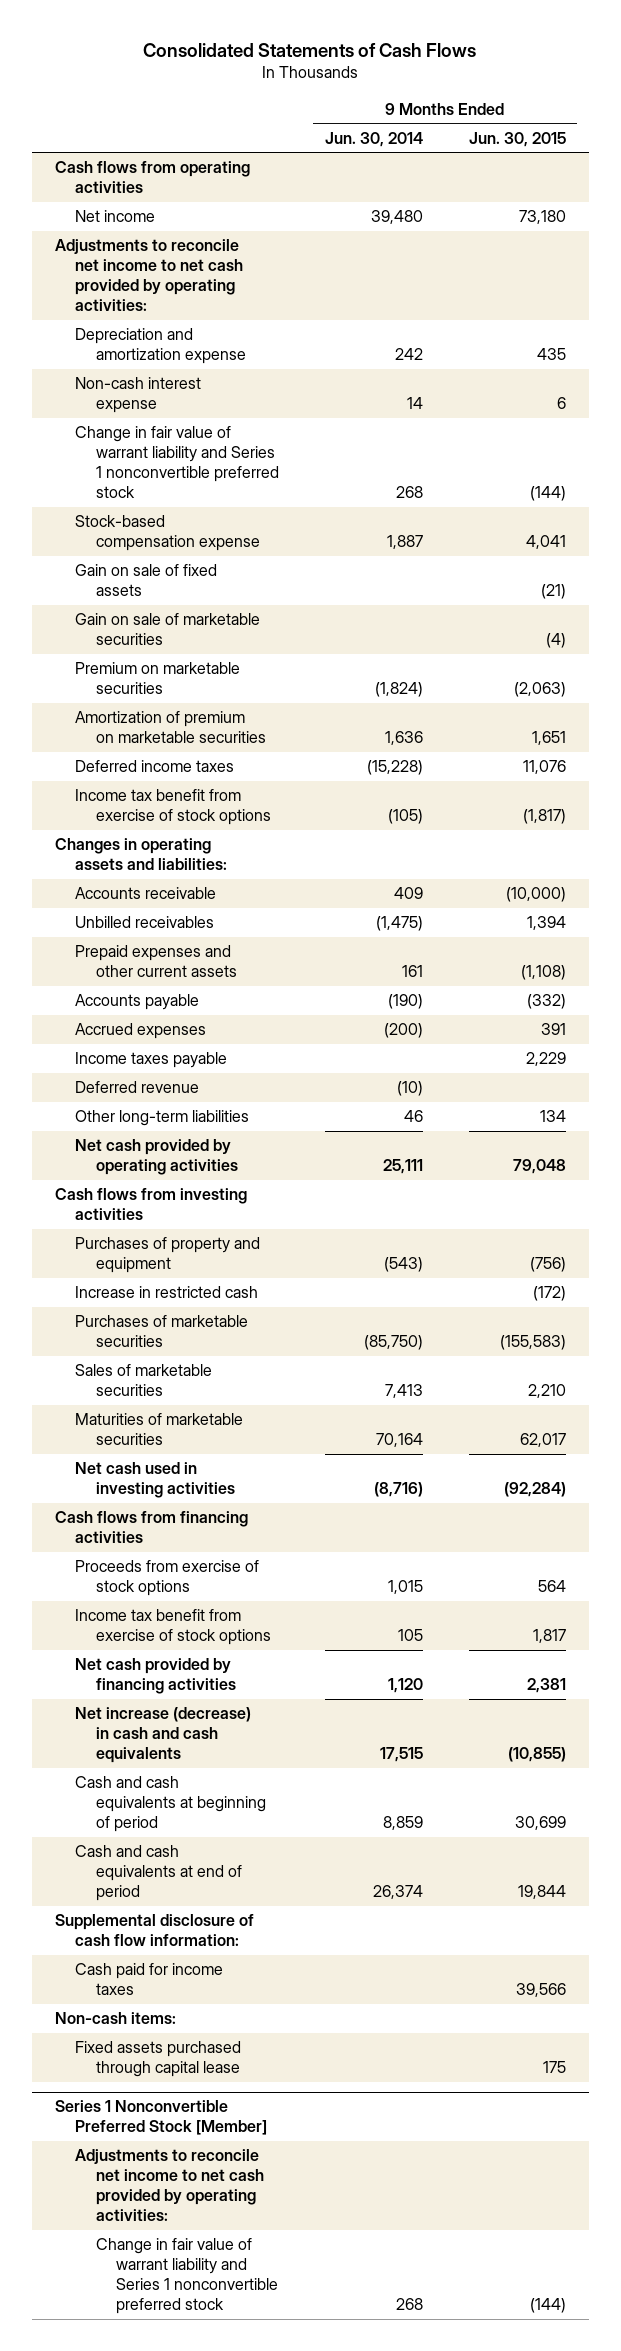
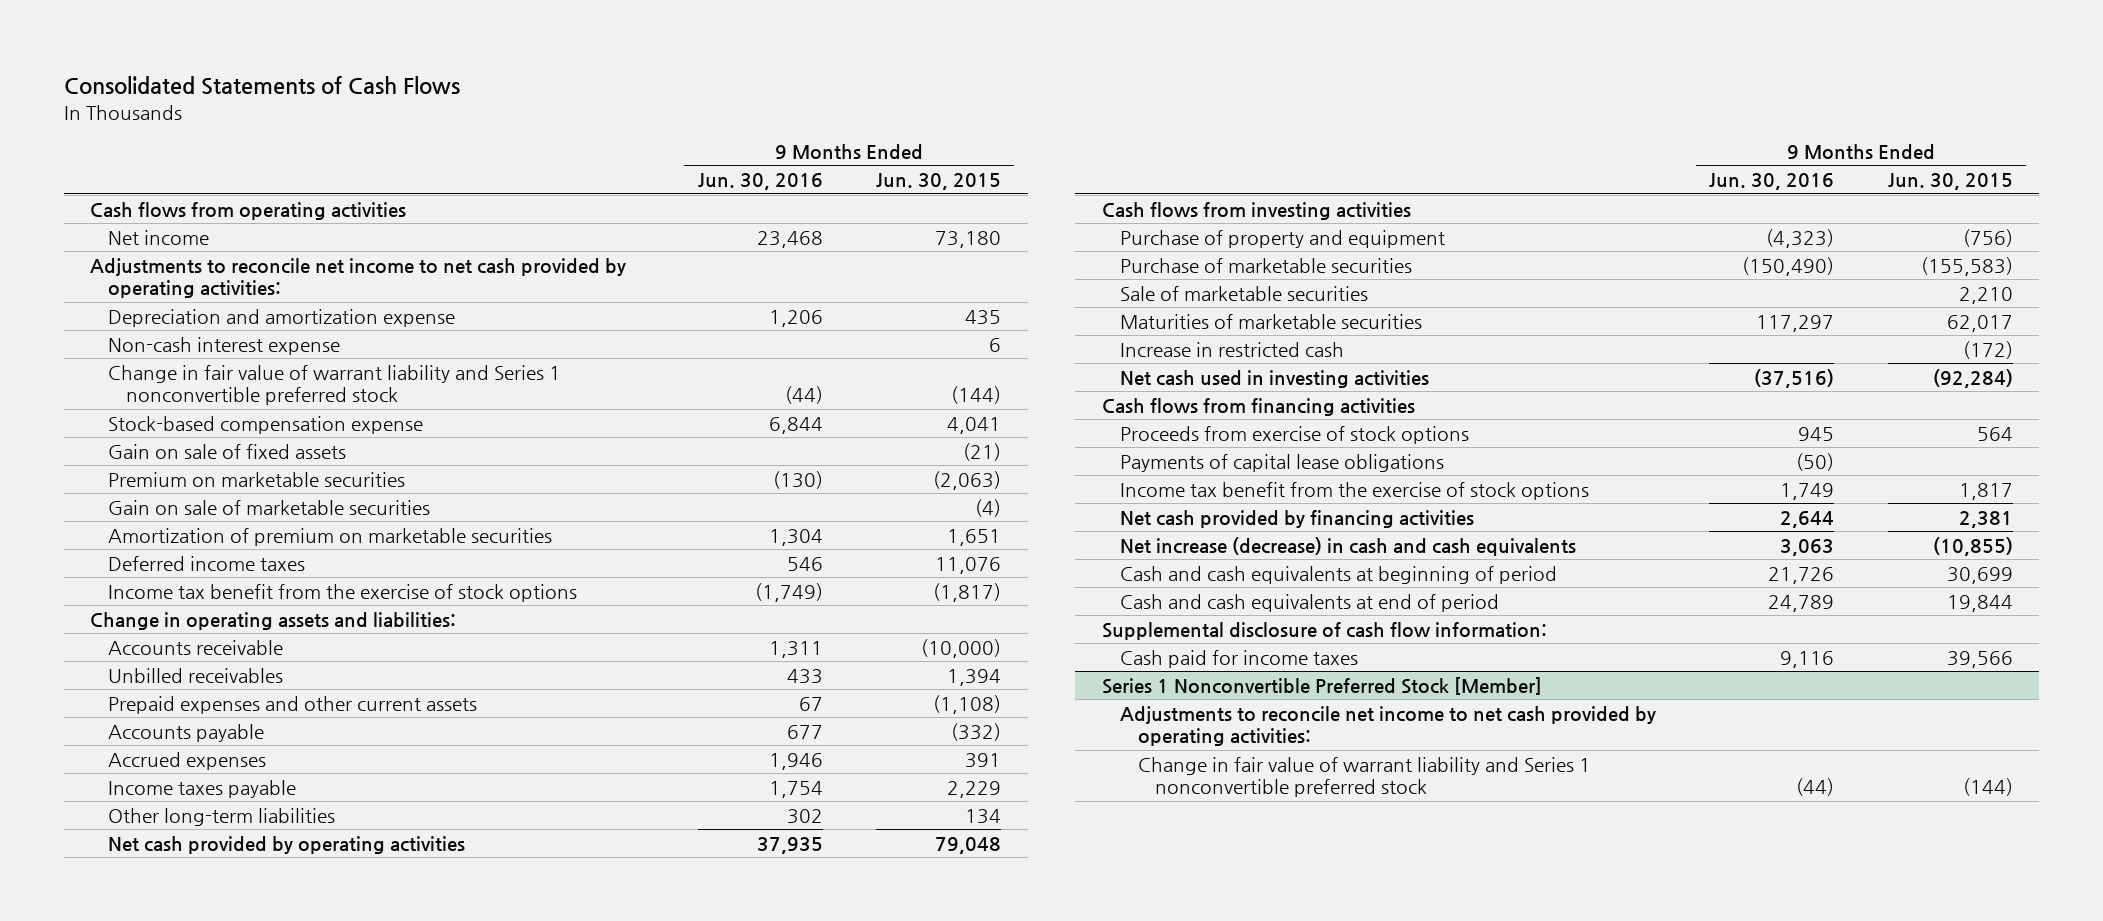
- | 9 Months Ended Jun. 30, 2014 | 9 Months Ended Jun. 30, 2015
+ | 9 Months Ended Jun. 30, 2016 | 9 Months Ended Jun. 30, 2015
moved down: Gain on sale of marketable securities | | (4)
- Income tax benefit from exercise of stock options | (105) | (1,817)
- Changes in operating assets and liabilities:
+ Income tax benefit from the exercise of stock options | (1,749) | (1,817)
+ Change in operating assets and liabilities:
- Deferred revenue | (10) |
- Purchases of property and equipment | (543) | (756)
- Purchases of marketable securities | (85,750) | (155,583)
- Sales of marketable securities | 7,413 | 2,210
+ Purchase of property and equipment | (4,323) | (756)
+ Purchase of marketable securities | (150,490) | (155,583)
+ Sale of marketable securities | | 2,210
moved down: Increase in restricted cash | | (172)
- Income tax benefit from exercise of stock options | 105 | 1,817
+ Payments of capital lease obligations | (50) |
+ Income tax benefit from the exercise of stock options | 1,749 | 1,817
- Non-cash items:
- Fixed assets purchased through capital lease | | 175

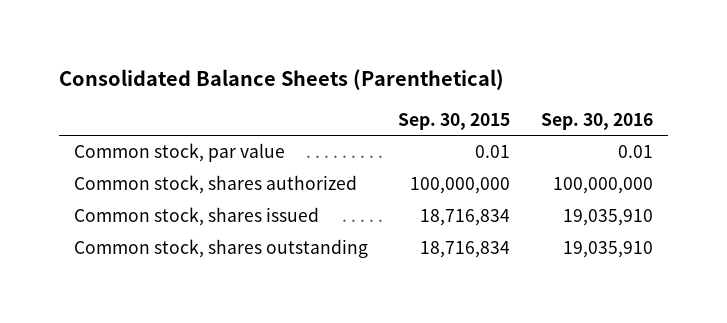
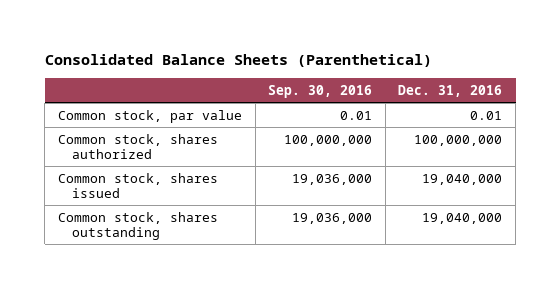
- | Sep. 30, 2015 | Sep. 30, 2016
+ | Sep. 30, 2016 | Dec. 31, 2016
- Common stock, shares issued | 18,716,834 | 19,035,910
- Common stock, shares outstanding | 18,716,834 | 19,035,910
+ Common stock, shares issued | 19,036,000 | 19,040,000
+ Common stock, shares outstanding | 19,036,000 | 19,040,000

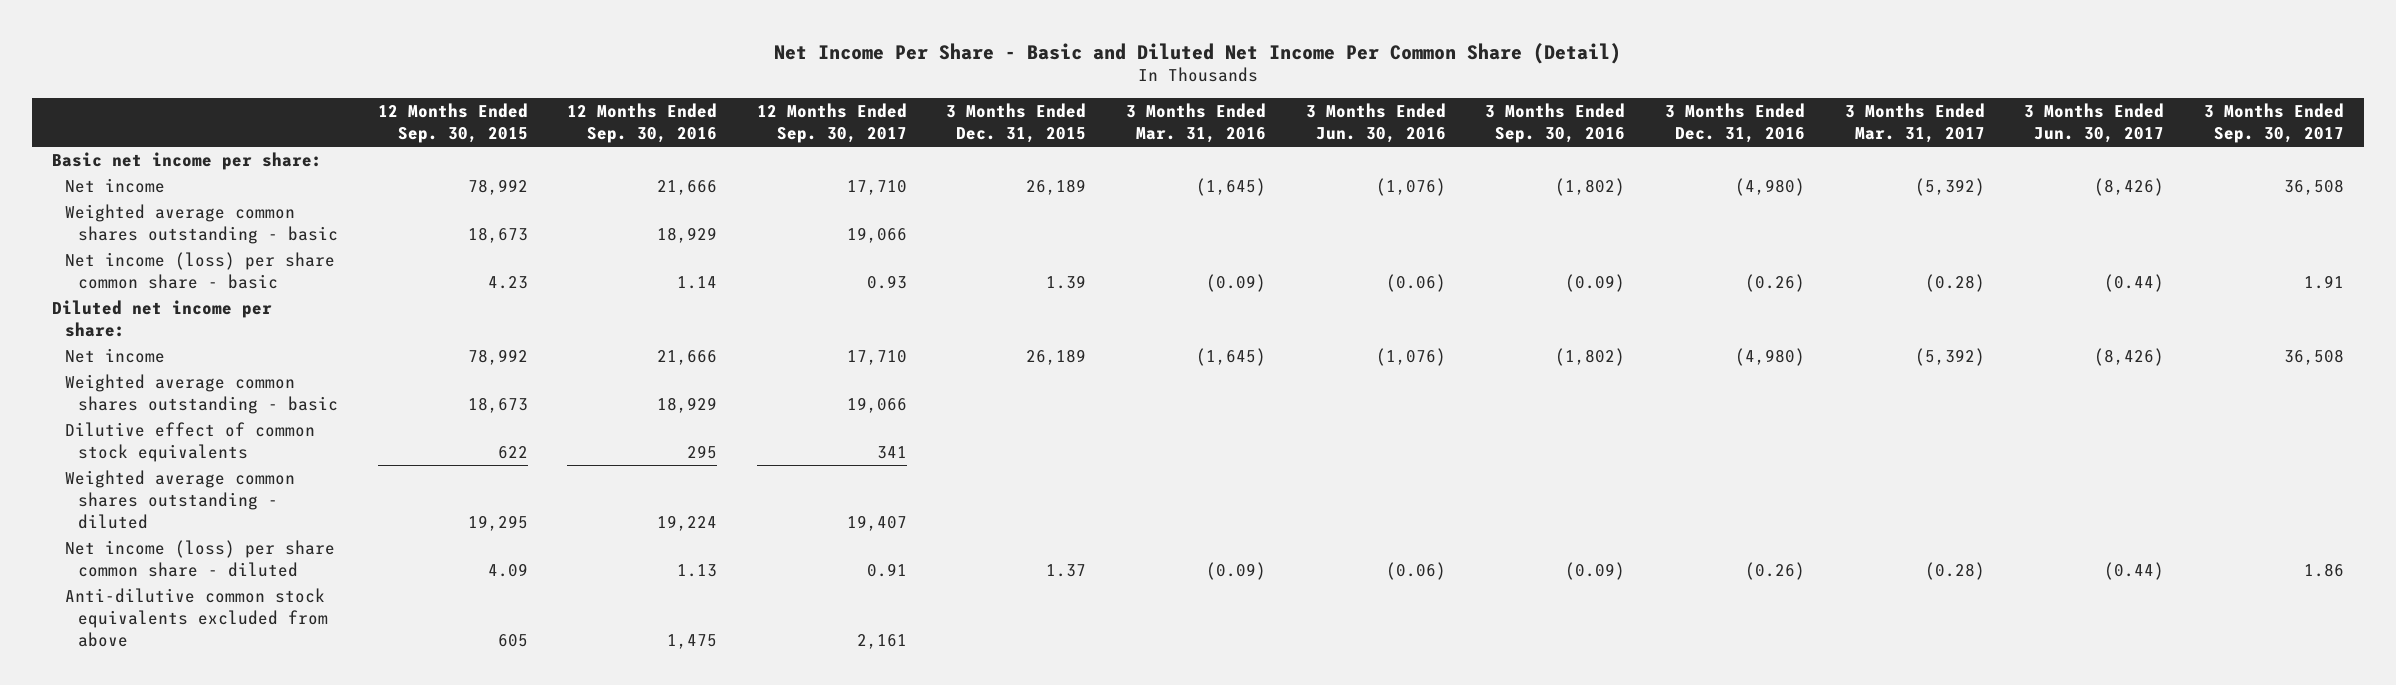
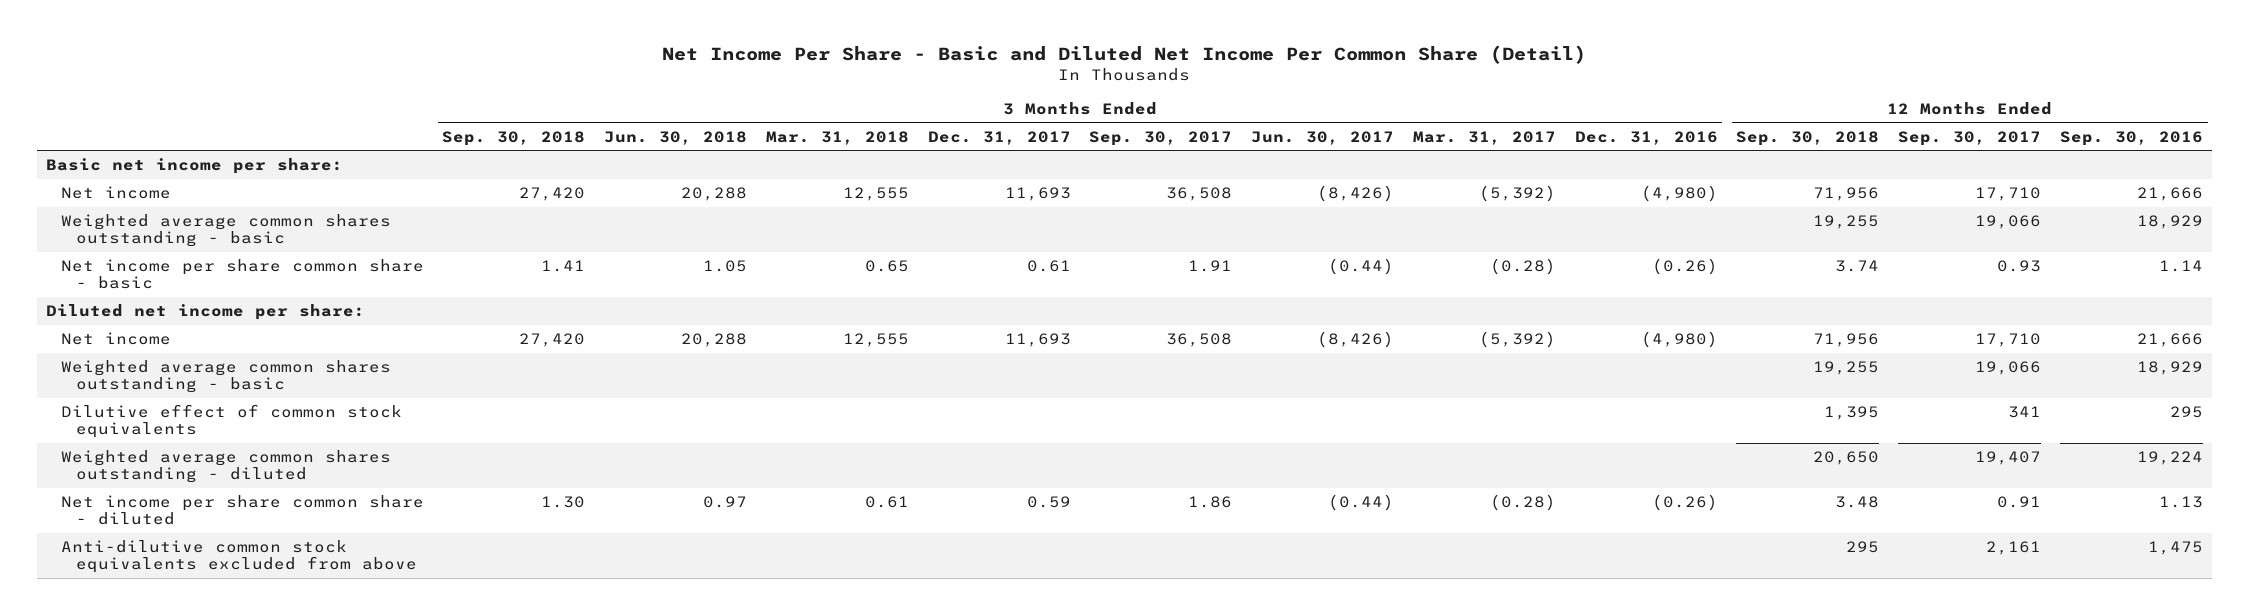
- | 12 Months Ended Sep. 30, 2015 | 12 Months Ended Sep. 30, 2016 | 12 Months Ended Sep. 30, 2017 | 3 Months Ended Dec. 31, 2015 | 3 Months Ended Mar. 31, 2016 | 3 Months Ended Jun. 30, 2016 | 3 Months Ended Sep. 30, 2016 | 3 Months Ended Dec. 31, 2016 | 3 Months Ended Mar. 31, 2017 | 3 Months Ended Jun. 30, 2017 | 3 Months Ended Sep. 30, 2017
+ | 3 Months Ended Sep. 30, 2018 | 3 Months Ended Jun. 30, 2018 | 3 Months Ended Mar. 31, 2018 | 3 Months Ended Dec. 31, 2017 | 3 Months Ended Sep. 30, 2017 | 3 Months Ended Jun. 30, 2017 | 3 Months Ended Mar. 31, 2017 | 3 Months Ended Dec. 31, 2016 | 12 Months Ended Sep. 30, 2018 | 12 Months Ended Sep. 30, 2017 | 12 Months Ended Sep. 30, 2016
- Net income (loss) per share common share - basic | 4.23 | 1.14 | 0.93 | 1.39 | (0.09) | (0.06) | (0.09) | (0.26) | (0.28) | (0.44) | 1.91
+ Net income per share common share - basic | 1.41 | 1.05 | 0.65 | 0.61 | 1.91 | (0.44) | (0.28) | (0.26) | 3.74 | 0.93 | 1.14
- Net income (loss) per share common share - diluted | 4.09 | 1.13 | 0.91 | 1.37 | (0.09) | (0.06) | (0.09) | (0.26) | (0.28) | (0.44) | 1.86
+ Net income per share common share - diluted | 1.30 | 0.97 | 0.61 | 0.59 | 1.86 | (0.44) | (0.28) | (0.26) | 3.48 | 0.91 | 1.13

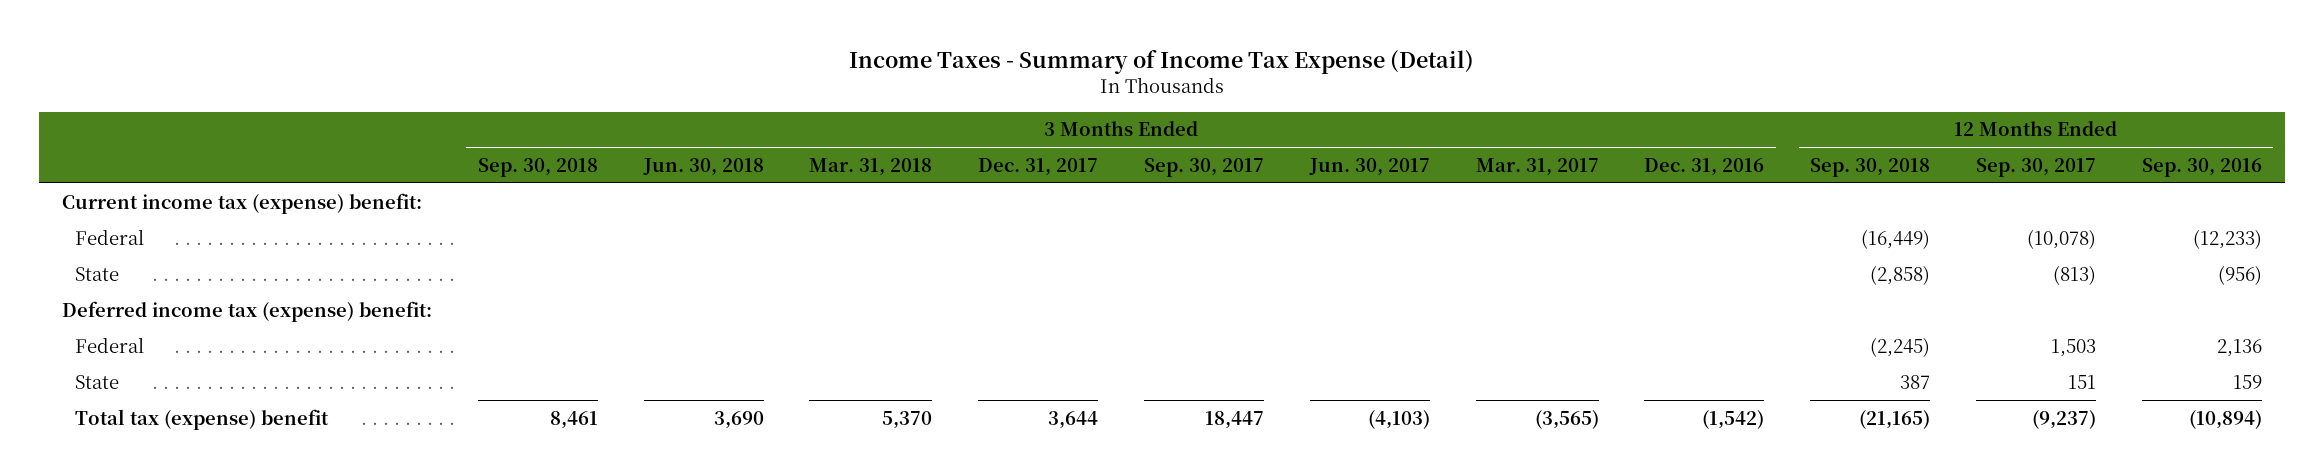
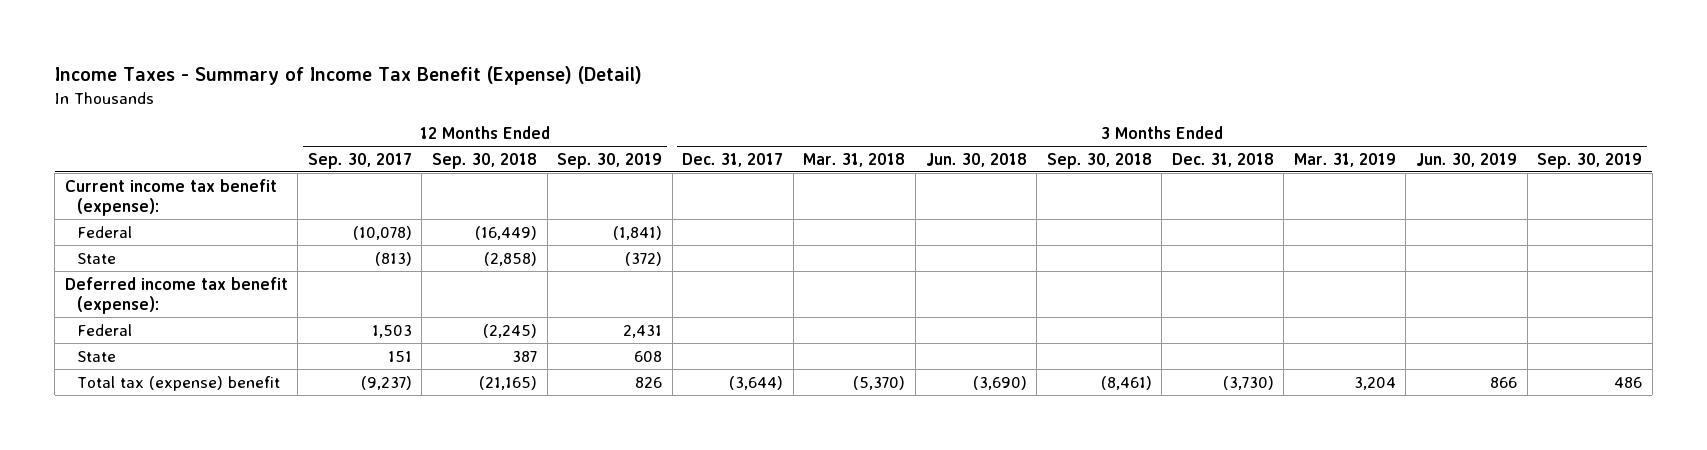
- Income Taxes - Summary of Income Tax Expense (Detail)
+ Income Taxes - Summary of Income Tax Benefit (Expense) (Detail)
- | 3 Months Ended Sep. 30, 2018 | 3 Months Ended Jun. 30, 2018 | 3 Months Ended Mar. 31, 2018 | 3 Months Ended Dec. 31, 2017 | 3 Months Ended Sep. 30, 2017 | 3 Months Ended Jun. 30, 2017 | 3 Months Ended Mar. 31, 2017 | 3 Months Ended Dec. 31, 2016 | 12 Months Ended Sep. 30, 2018 | 12 Months Ended Sep. 30, 2017 | 12 Months Ended Sep. 30, 2016
+ | 12 Months Ended Sep. 30, 2017 | 12 Months Ended Sep. 30, 2018 | 12 Months Ended Sep. 30, 2019 | 3 Months Ended Dec. 31, 2017 | 3 Months Ended Mar. 31, 2018 | 3 Months Ended Jun. 30, 2018 | 3 Months Ended Sep. 30, 2018 | 3 Months Ended Dec. 31, 2018 | 3 Months Ended Mar. 31, 2019 | 3 Months Ended Jun. 30, 2019 | 3 Months Ended Sep. 30, 2019
- Current income tax (expense) benefit:
+ Current income tax benefit (expense):
- Deferred income tax (expense) benefit:
+ Deferred income tax benefit (expense):
- Total tax (expense) benefit | 8,461 | 3,690 | 5,370 | 3,644 | 18,447 | (4,103) | (3,565) | (1,542) | (21,165) | (9,237) | (10,894)
+ Total tax (expense) benefit | (9,237) | (21,165) | 826 | (3,644) | (5,370) | (3,690) | (8,461) | (3,730) | 3,204 | 866 | 486

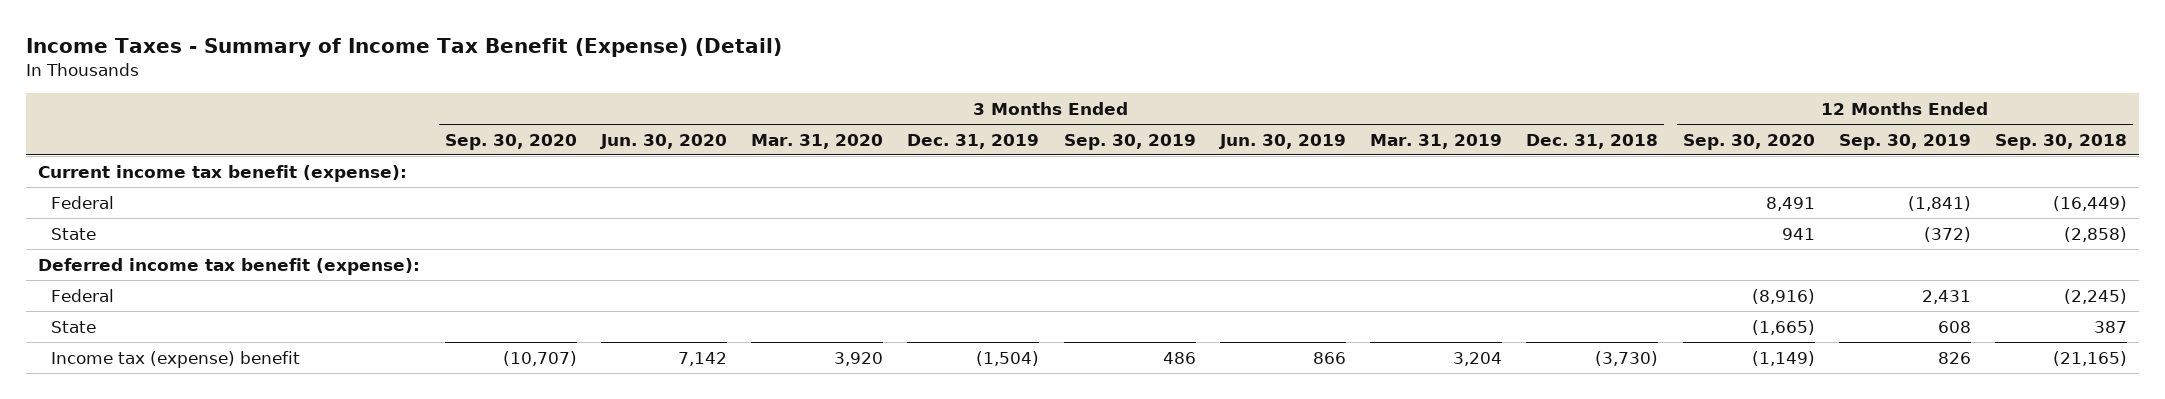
- | 12 Months Ended Sep. 30, 2017 | 12 Months Ended Sep. 30, 2018 | 12 Months Ended Sep. 30, 2019 | 3 Months Ended Dec. 31, 2017 | 3 Months Ended Mar. 31, 2018 | 3 Months Ended Jun. 30, 2018 | 3 Months Ended Sep. 30, 2018 | 3 Months Ended Dec. 31, 2018 | 3 Months Ended Mar. 31, 2019 | 3 Months Ended Jun. 30, 2019 | 3 Months Ended Sep. 30, 2019
+ | 3 Months Ended Sep. 30, 2020 | 3 Months Ended Jun. 30, 2020 | 3 Months Ended Mar. 31, 2020 | 3 Months Ended Dec. 31, 2019 | 3 Months Ended Sep. 30, 2019 | 3 Months Ended Jun. 30, 2019 | 3 Months Ended Mar. 31, 2019 | 3 Months Ended Dec. 31, 2018 | 12 Months Ended Sep. 30, 2020 | 12 Months Ended Sep. 30, 2019 | 12 Months Ended Sep. 30, 2018
- Total tax (expense) benefit | (9,237) | (21,165) | 826 | (3,644) | (5,370) | (3,690) | (8,461) | (3,730) | 3,204 | 866 | 486
+ Income tax (expense) benefit | (10,707) | 7,142 | 3,920 | (1,504) | 486 | 866 | 3,204 | (3,730) | (1,149) | 826 | (21,165)

